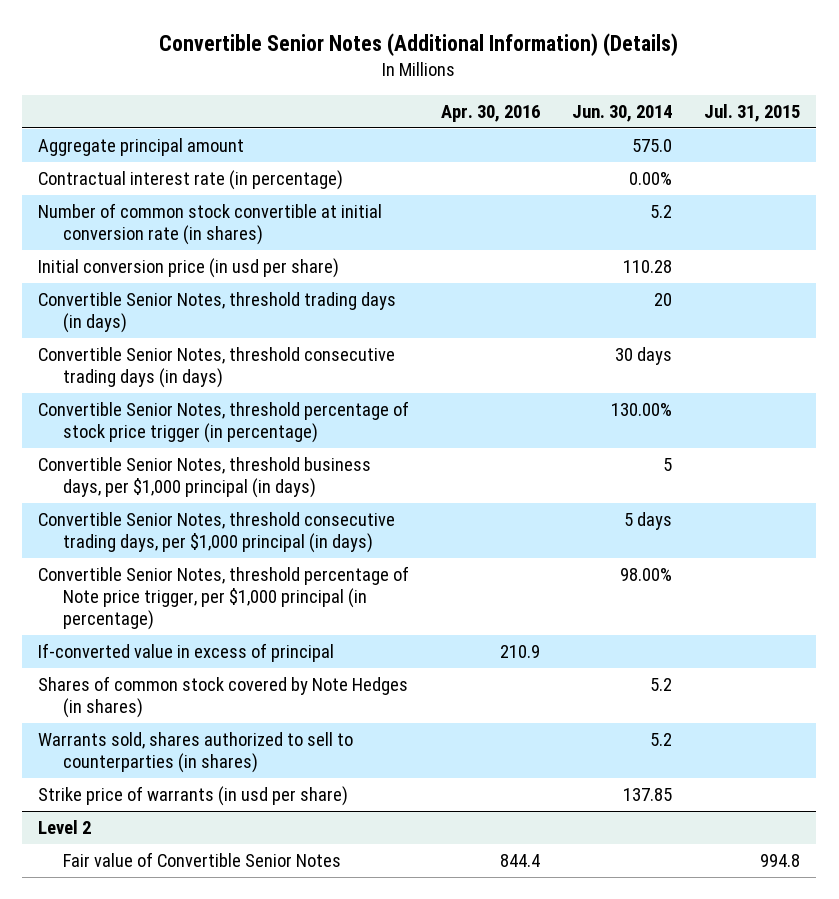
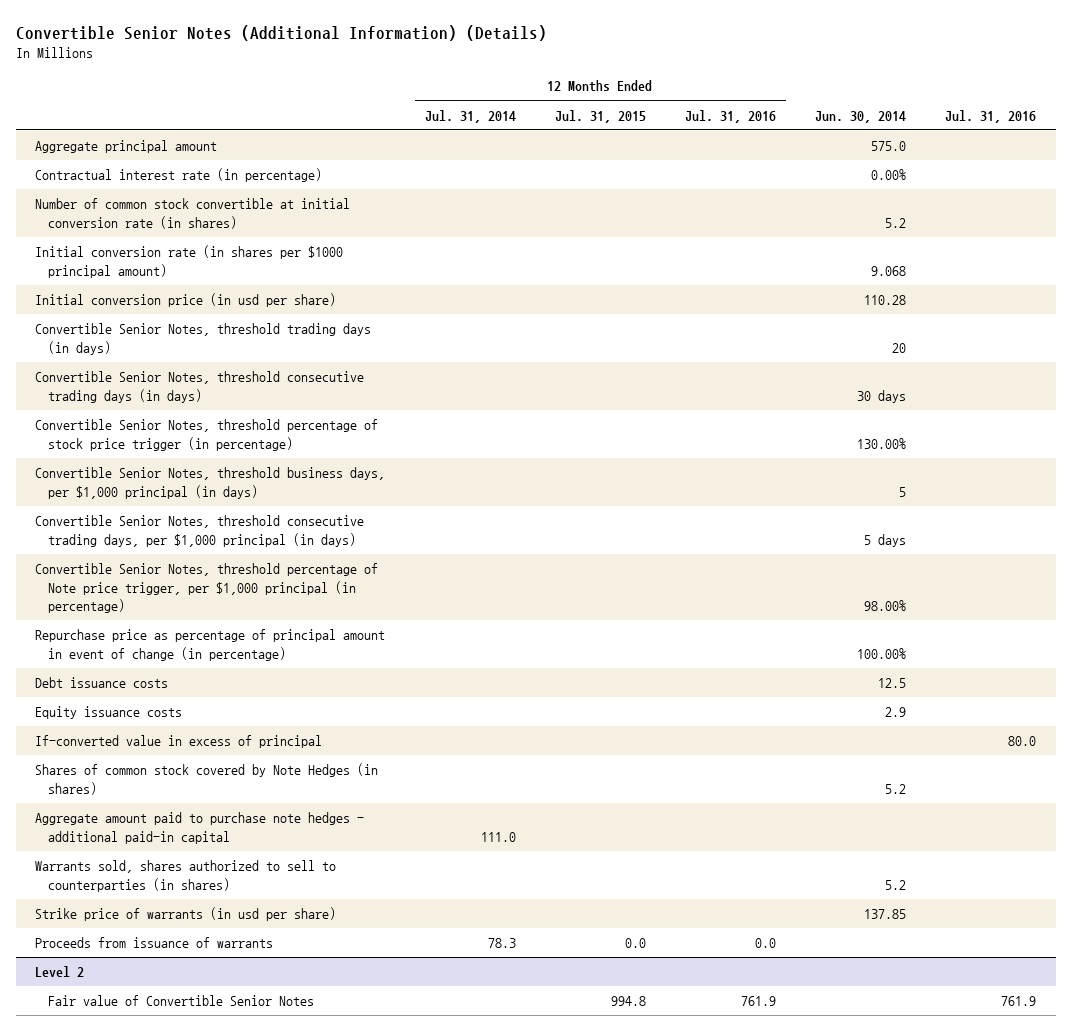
- | Apr. 30, 2016 | Jun. 30, 2014 | Jul. 31, 2015
+ | 12 Months Ended Jul. 31, 2014 | 12 Months Ended Jul. 31, 2015 | 12 Months Ended Jul. 31, 2016 | Jun. 30, 2014 | Jul. 31, 2016
+ Initial conversion rate (in shares per $1000 principal amount) | | | | 9.068 |
+ Repurchase price as percentage of principal amount in event of change (in percentage) | | | | 100.00% |
+ Debt issuance costs | | | | 12.5 |
+ Equity issuance costs | | | | 2.9 |
+ Aggregate amount paid to purchase note hedges - additional paid-in capital | 111.0 | | | |
+ Proceeds from issuance of warrants | 78.3 | 0.0 | 0.0 | |

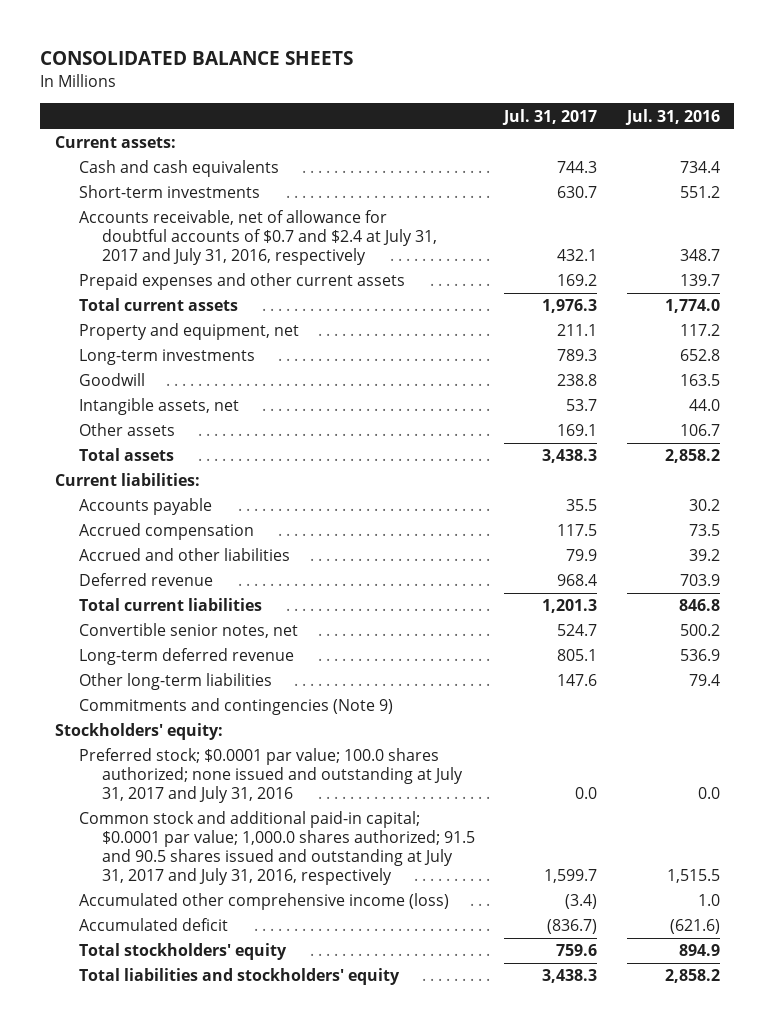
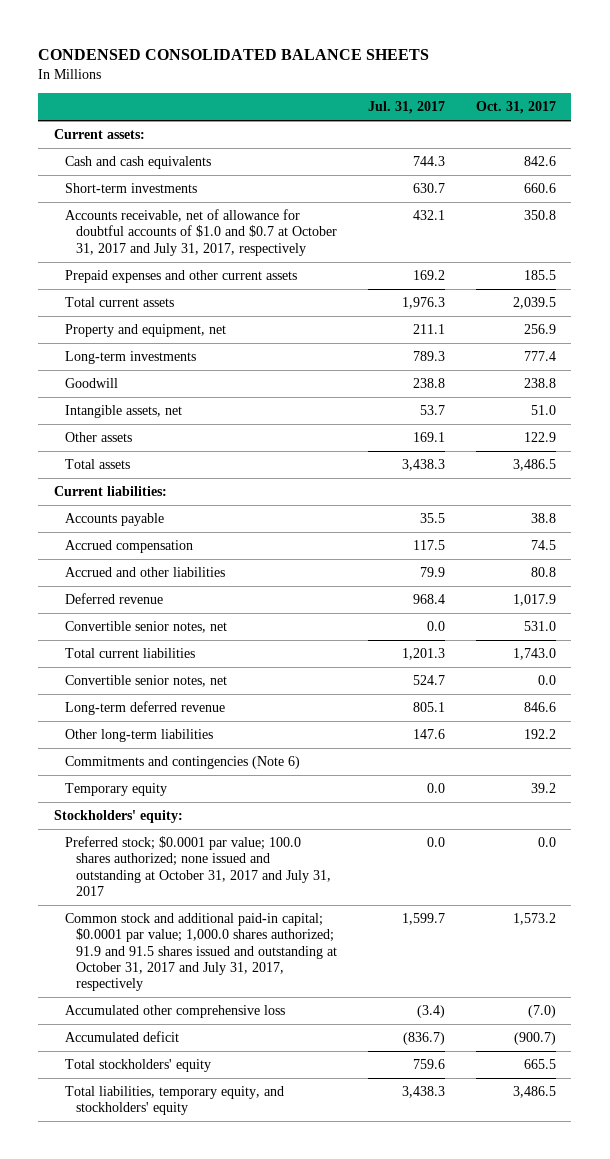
- CONSOLIDATED BALANCE SHEETS
+ CONDENSED CONSOLIDATED BALANCE SHEETS
- | Jul. 31, 2017 | Jul. 31, 2016
+ | Jul. 31, 2017 | Oct. 31, 2017
- Accounts receivable, net of allowance for doubtful accounts of $0.7 and $2.4 at July 31, 2017 and July 31, 2016, respectively | 432.1 | 348.7
+ Accounts receivable, net of allowance for doubtful accounts of $1.0 and $0.7 at October 31, 2017 and July 31, 2017, respectively | 432.1 | 350.8
+ Convertible senior notes, net | 0.0 | 531.0
- Commitments and contingencies (Note 9)
+ Commitments and contingencies (Note 6)
+ Temporary equity | 0.0 | 39.2
- Preferred stock; $0.0001 par value; 100.0 shares authorized; none issued and outstanding at July 31, 2017 and July 31, 2016 | 0.0 | 0.0
- Common stock and additional paid-in capital; $0.0001 par value; 1,000.0 shares authorized; 91.5 and 90.5 shares issued and outstanding at July 31, 2017 and July 31, 2016, respectively | 1,599.7 | 1,515.5
- Accumulated other comprehensive income (loss) | (3.4) | 1.0
+ Preferred stock; $0.0001 par value; 100.0 shares authorized; none issued and outstanding at October 31, 2017 and July 31, 2017 | 0.0 | 0.0
+ Common stock and additional paid-in capital; $0.0001 par value; 1,000.0 shares authorized; 91.9 and 91.5 shares issued and outstanding at October 31, 2017 and July 31, 2017, respectively | 1,599.7 | 1,573.2
+ Accumulated other comprehensive loss | (3.4) | (7.0)
- Total liabilities and stockholders' equity | 3,438.3 | 2,858.2
+ Total liabilities, temporary equity, and stockholders' equity | 3,438.3 | 3,486.5

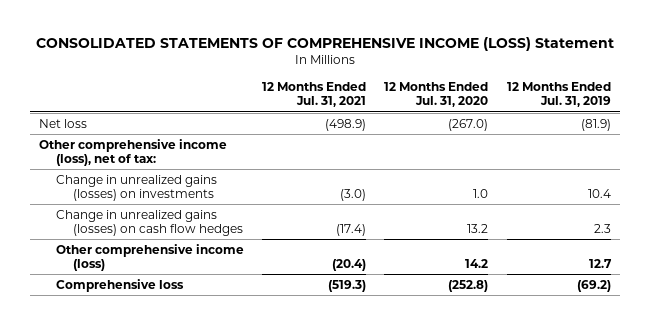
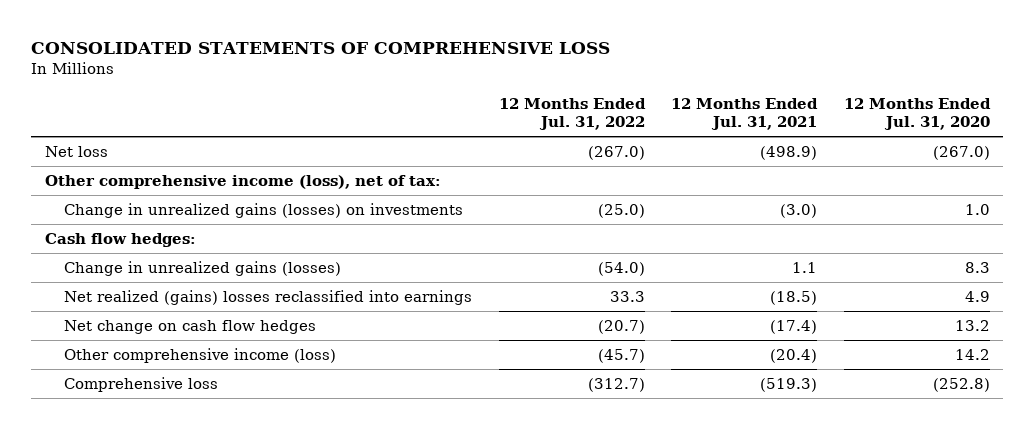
- CONSOLIDATED STATEMENTS OF COMPREHENSIVE INCOME (LOSS) Statement
+ CONSOLIDATED STATEMENTS OF COMPREHENSIVE LOSS
- | 12 Months Ended Jul. 31, 2021 | 12 Months Ended Jul. 31, 2020 | 12 Months Ended Jul. 31, 2019
+ | 12 Months Ended Jul. 31, 2022 | 12 Months Ended Jul. 31, 2021 | 12 Months Ended Jul. 31, 2020
- Change in unrealized gains (losses) on cash flow hedges | (17.4) | 13.2 | 2.3
+ Cash flow hedges:
+ Change in unrealized gains (losses) | (54.0) | 1.1 | 8.3
+ Net realized (gains) losses reclassified into earnings | 33.3 | (18.5) | 4.9
+ Net change on cash flow hedges | (20.7) | (17.4) | 13.2

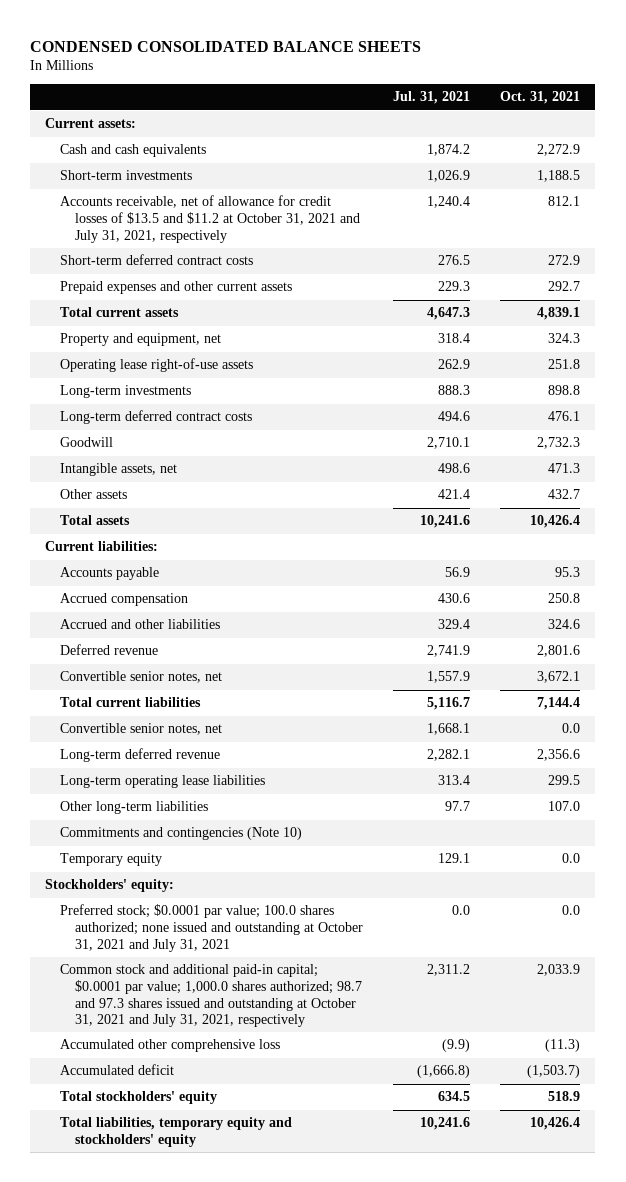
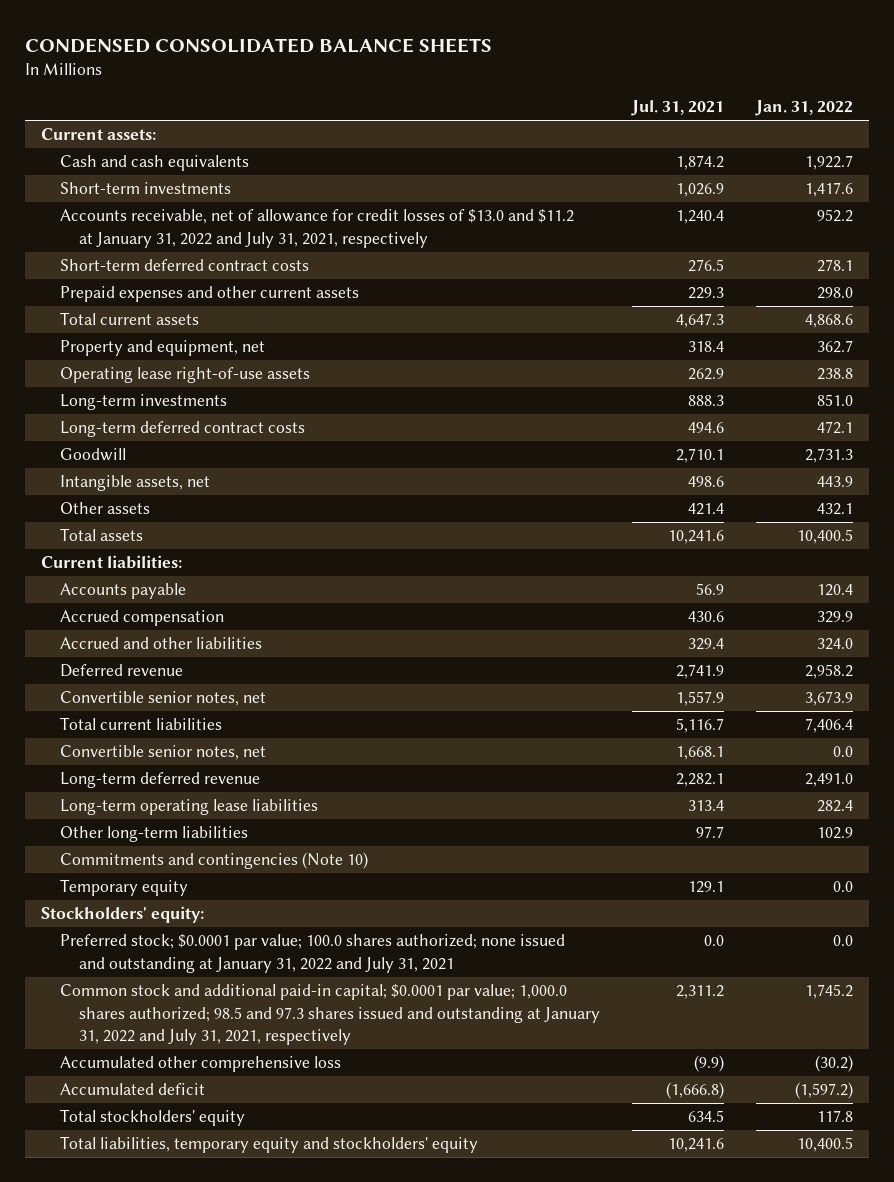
- | Jul. 31, 2021 | Oct. 31, 2021
+ | Jul. 31, 2021 | Jan. 31, 2022
- Accounts receivable, net of allowance for credit losses of $13.5 and $11.2 at October 31, 2021 and July 31, 2021, respectively | 1,240.4 | 812.1
+ Accounts receivable, net of allowance for credit losses of $13.0 and $11.2 at January 31, 2022 and July 31, 2021, respectively | 1,240.4 | 952.2
- Preferred stock; $0.0001 par value; 100.0 shares authorized; none issued and outstanding at October 31, 2021 and July 31, 2021 | 0.0 | 0.0
- Common stock and additional paid-in capital; $0.0001 par value; 1,000.0 shares authorized; 98.7 and 97.3 shares issued and outstanding at October 31, 2021 and July 31, 2021, respectively | 2,311.2 | 2,033.9
+ Preferred stock; $0.0001 par value; 100.0 shares authorized; none issued and outstanding at January 31, 2022 and July 31, 2021 | 0.0 | 0.0
+ Common stock and additional paid-in capital; $0.0001 par value; 1,000.0 shares authorized; 98.5 and 97.3 shares issued and outstanding at January 31, 2022 and July 31, 2021, respectively | 2,311.2 | 1,745.2

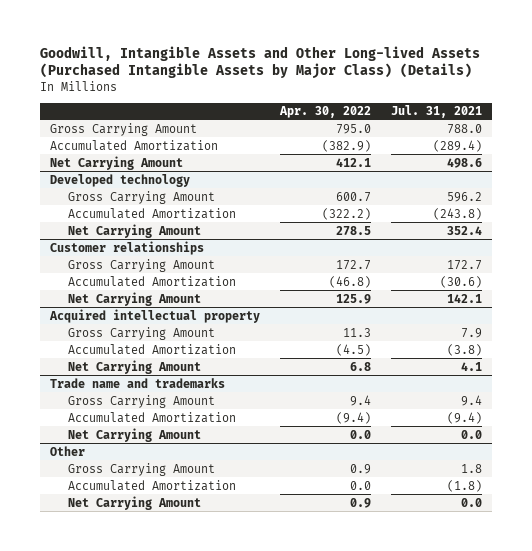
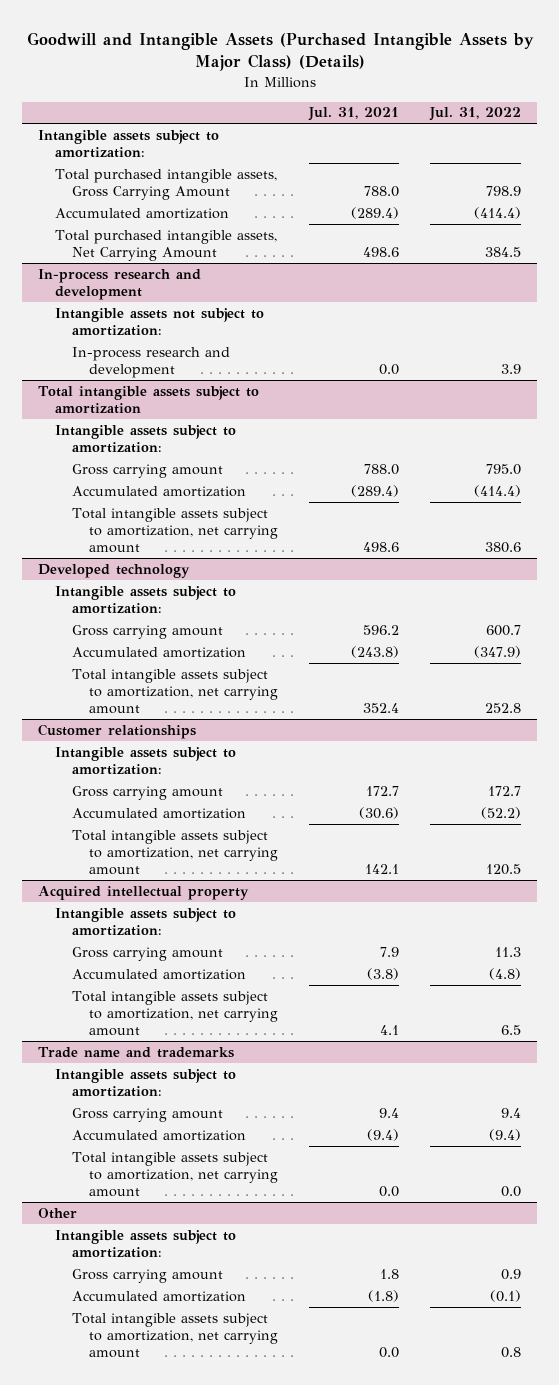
- Goodwill, Intangible Assets and Other Long-lived Assets (Purchased Intangible Assets by Major Class) (Details)
+ Goodwill and Intangible Assets (Purchased Intangible Assets by Major Class) (Details)
- | Apr. 30, 2022 | Jul. 31, 2021
+ | Jul. 31, 2021 | Jul. 31, 2022
- Gross Carrying Amount | 795.0 | 788.0
- Accumulated Amortization | (382.9) | (289.4)
- Net Carrying Amount | 412.1 | 498.6
+ Intangible assets subject to amortization:
+ Total purchased intangible assets, Gross Carrying Amount | 788.0 | 798.9
+ Accumulated amortization | (289.4) | (414.4)
+ Total purchased intangible assets, Net Carrying Amount | 498.6 | 384.5
+ In-process research and development
+ Intangible assets not subject to amortization:
+ In-process research and development | 0.0 | 3.9
+ Total intangible assets subject to amortization
+ Intangible assets subject to amortization:
+ Gross carrying amount | 788.0 | 795.0
+ Accumulated amortization | (289.4) | (414.4)
+ Total intangible assets subject to amortization, net carrying amount | 498.6 | 380.6
@ Developed technology
- Gross Carrying Amount | 600.7 | 596.2
- Accumulated Amortization | (322.2) | (243.8)
- Net Carrying Amount | 278.5 | 352.4
+ Intangible assets subject to amortization:
+ Gross carrying amount | 596.2 | 600.7
+ Accumulated amortization | (243.8) | (347.9)
+ Total intangible assets subject to amortization, net carrying amount | 352.4 | 252.8
@ Customer relationships
- Gross Carrying Amount | 172.7 | 172.7
- Accumulated Amortization | (46.8) | (30.6)
- Net Carrying Amount | 125.9 | 142.1
+ Intangible assets subject to amortization:
+ Gross carrying amount | 172.7 | 172.7
+ Accumulated amortization | (30.6) | (52.2)
+ Total intangible assets subject to amortization, net carrying amount | 142.1 | 120.5
@ Acquired intellectual property
- Gross Carrying Amount | 11.3 | 7.9
- Accumulated Amortization | (4.5) | (3.8)
- Net Carrying Amount | 6.8 | 4.1
+ Intangible assets subject to amortization:
+ Gross carrying amount | 7.9 | 11.3
+ Accumulated amortization | (3.8) | (4.8)
+ Total intangible assets subject to amortization, net carrying amount | 4.1 | 6.5
@ Trade name and trademarks
- Gross Carrying Amount | 9.4 | 9.4
- Accumulated Amortization | (9.4) | (9.4)
- Net Carrying Amount | 0.0 | 0.0
+ Intangible assets subject to amortization:
+ Gross carrying amount | 9.4 | 9.4
+ Accumulated amortization | (9.4) | (9.4)
+ Total intangible assets subject to amortization, net carrying amount | 0.0 | 0.0
@ Other
- Gross Carrying Amount | 0.9 | 1.8
- Accumulated Amortization | 0.0 | (1.8)
- Net Carrying Amount | 0.9 | 0.0
+ Intangible assets subject to amortization:
+ Gross carrying amount | 1.8 | 0.9
+ Accumulated amortization | (1.8) | (0.1)
+ Total intangible assets subject to amortization, net carrying amount | 0.0 | 0.8

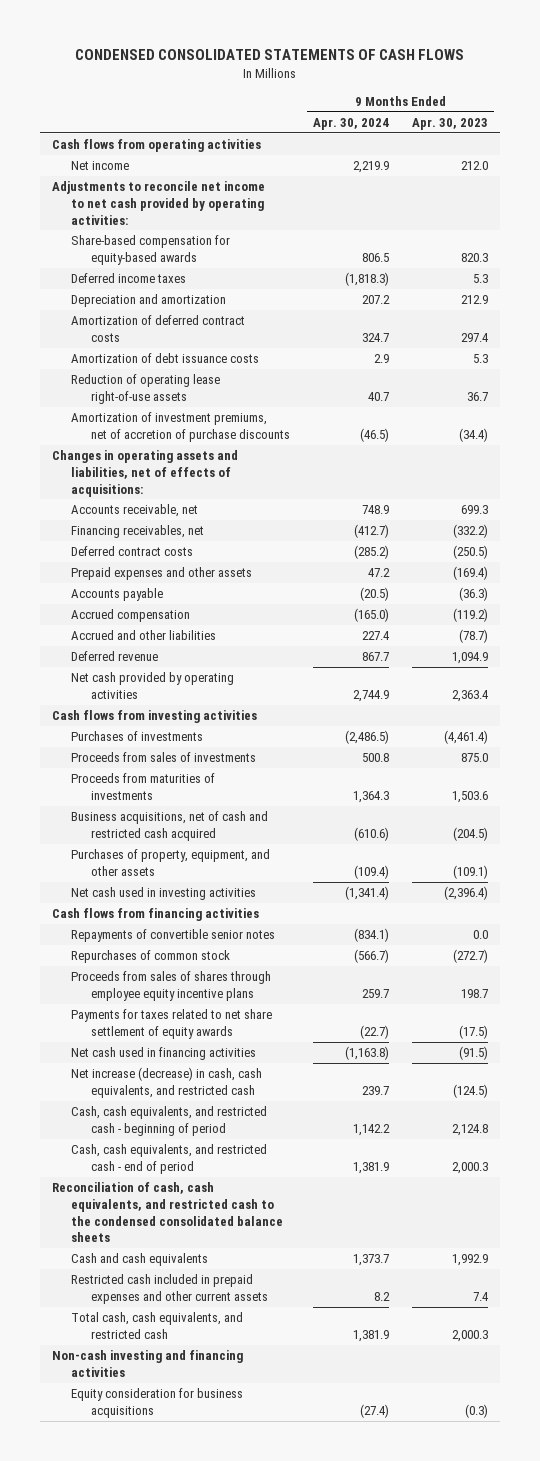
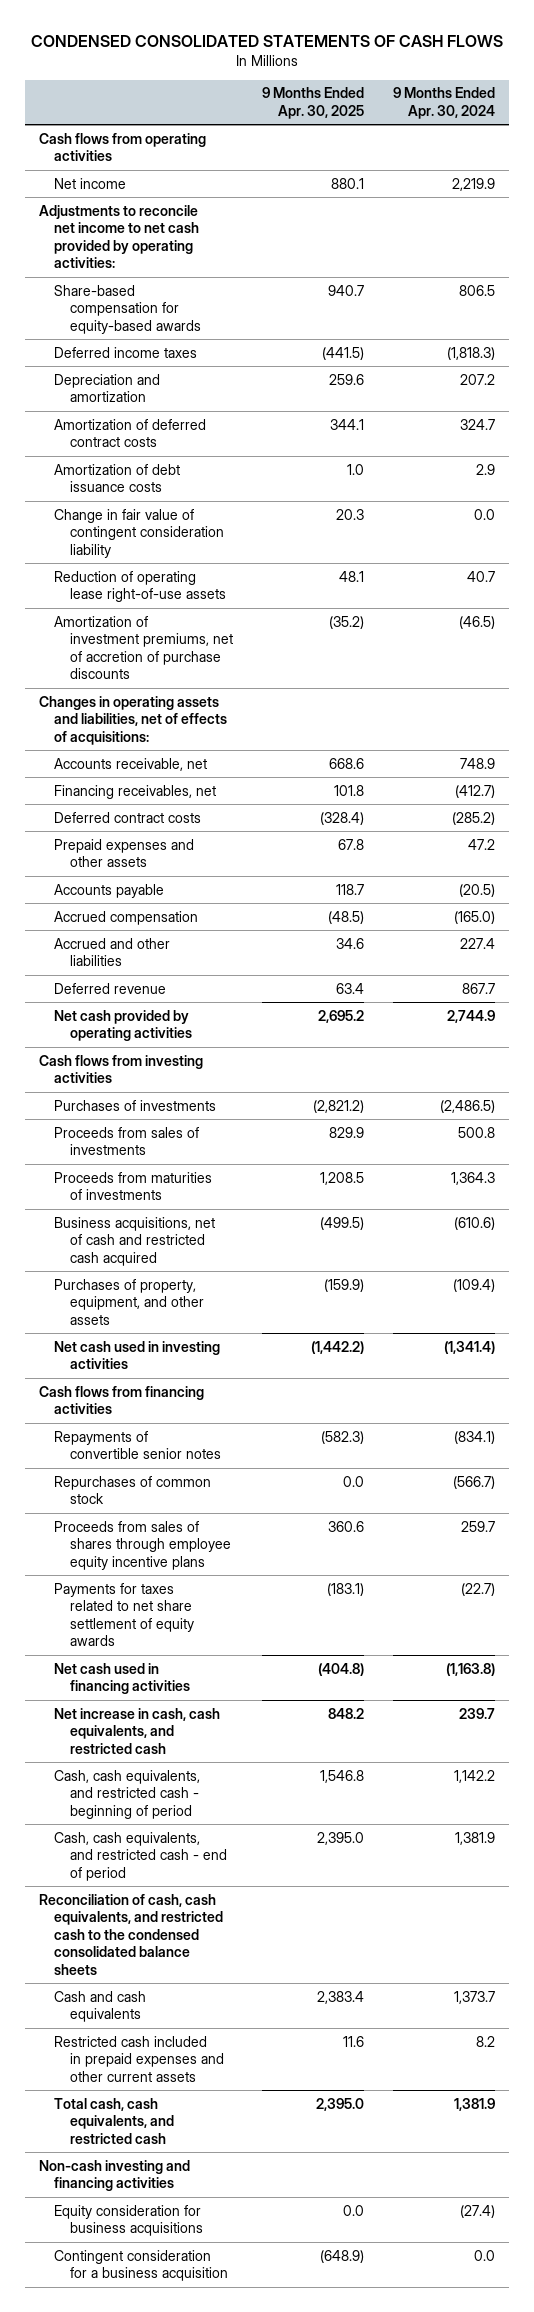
- | 9 Months Ended Apr. 30, 2024 | 9 Months Ended Apr. 30, 2023
+ | 9 Months Ended Apr. 30, 2025 | 9 Months Ended Apr. 30, 2024
+ Change in fair value of contingent consideration liability | 20.3 | 0.0
- Net increase (decrease) in cash, cash equivalents, and restricted cash | 239.7 | (124.5)
+ Net increase in cash, cash equivalents, and restricted cash | 848.2 | 239.7
+ Contingent consideration for a business acquisition | (648.9) | 0.0

